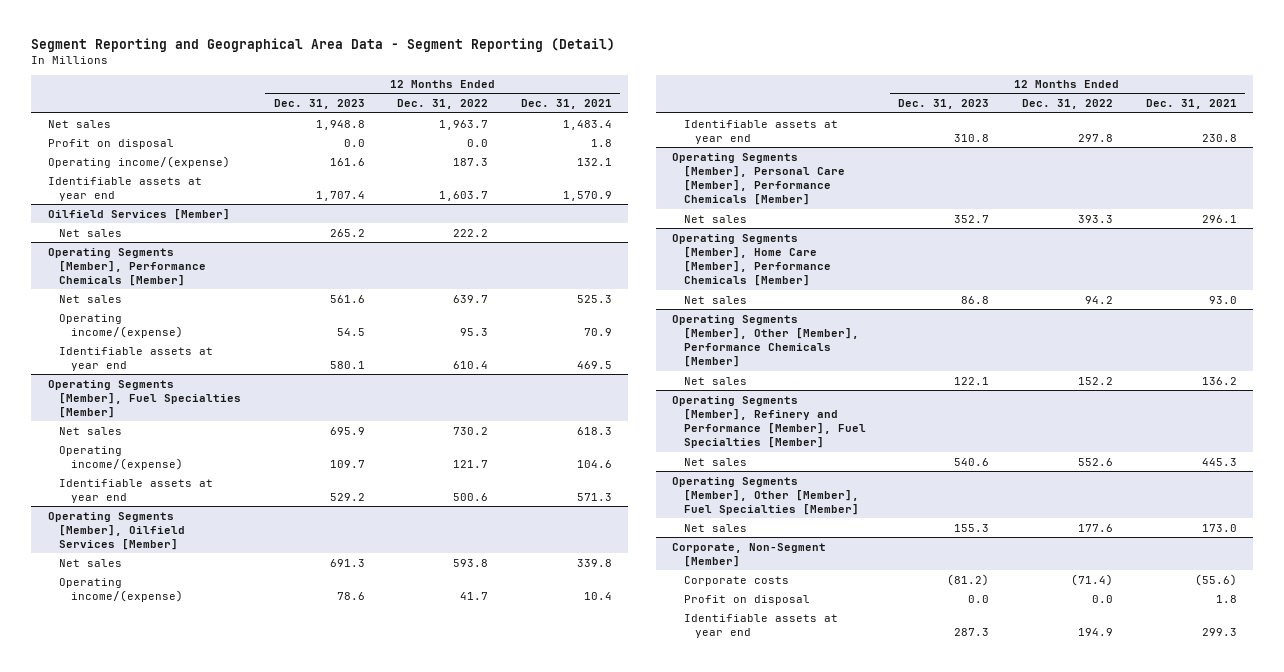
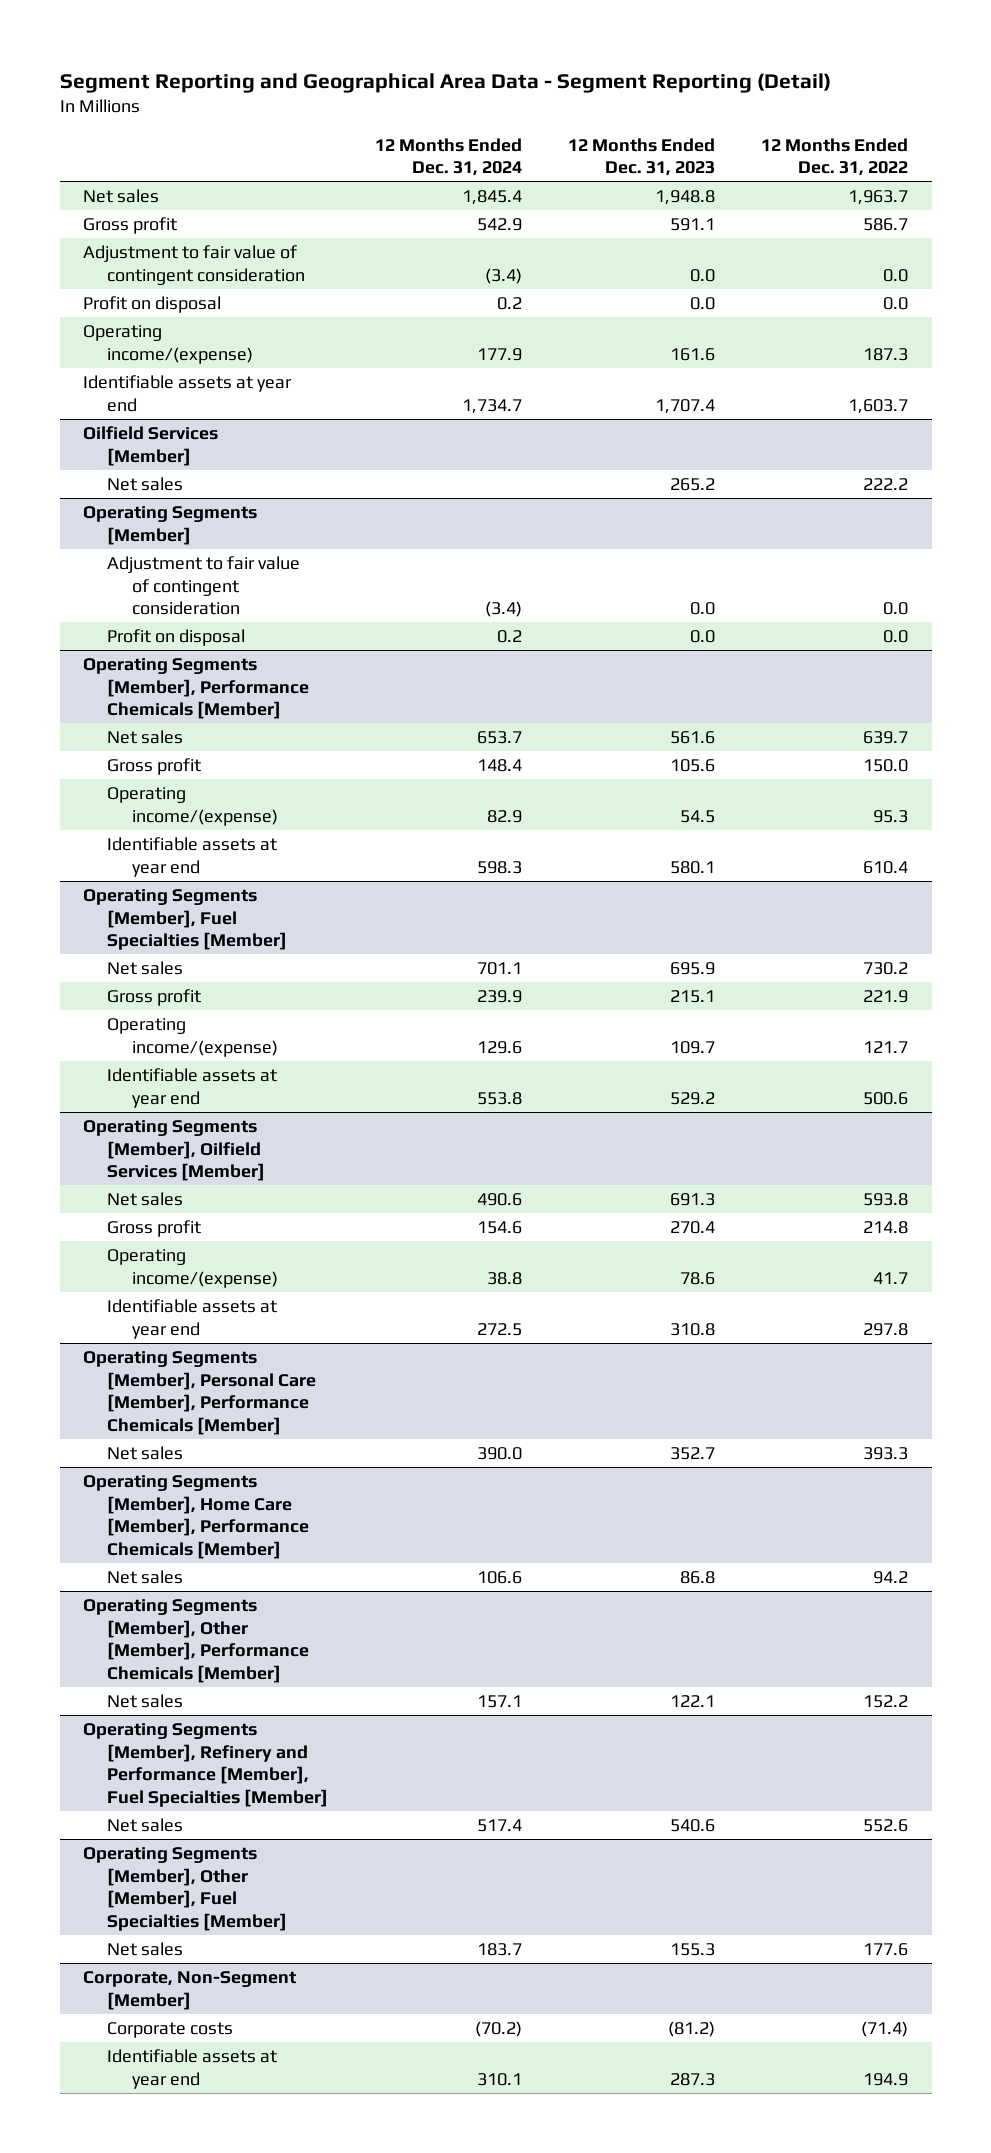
- | 12 Months Ended Dec. 31, 2023 | 12 Months Ended Dec. 31, 2022 | 12 Months Ended Dec. 31, 2021
+ | 12 Months Ended Dec. 31, 2024 | 12 Months Ended Dec. 31, 2023 | 12 Months Ended Dec. 31, 2022
+ Gross profit | 542.9 | 591.1 | 586.7
+ Adjustment to fair value of contingent consideration | (3.4) | 0.0 | 0.0
+ Operating Segments [Member]
+ Adjustment to fair value of contingent consideration | (3.4) | 0.0 | 0.0
+ Profit on disposal | 0.2 | 0.0 | 0.0
@ Operating Segments [Member], Performance Chemicals [Member]
+ Gross profit | 148.4 | 105.6 | 150.0
@ Operating Segments [Member], Fuel Specialties [Member]
+ Gross profit | 239.9 | 215.1 | 221.9
@ Operating Segments [Member], Oilfield Services [Member]
+ Gross profit | 154.6 | 270.4 | 214.8
@ Corporate, Non-Segment [Member]
- Profit on disposal | 0.0 | 0.0 | 1.8

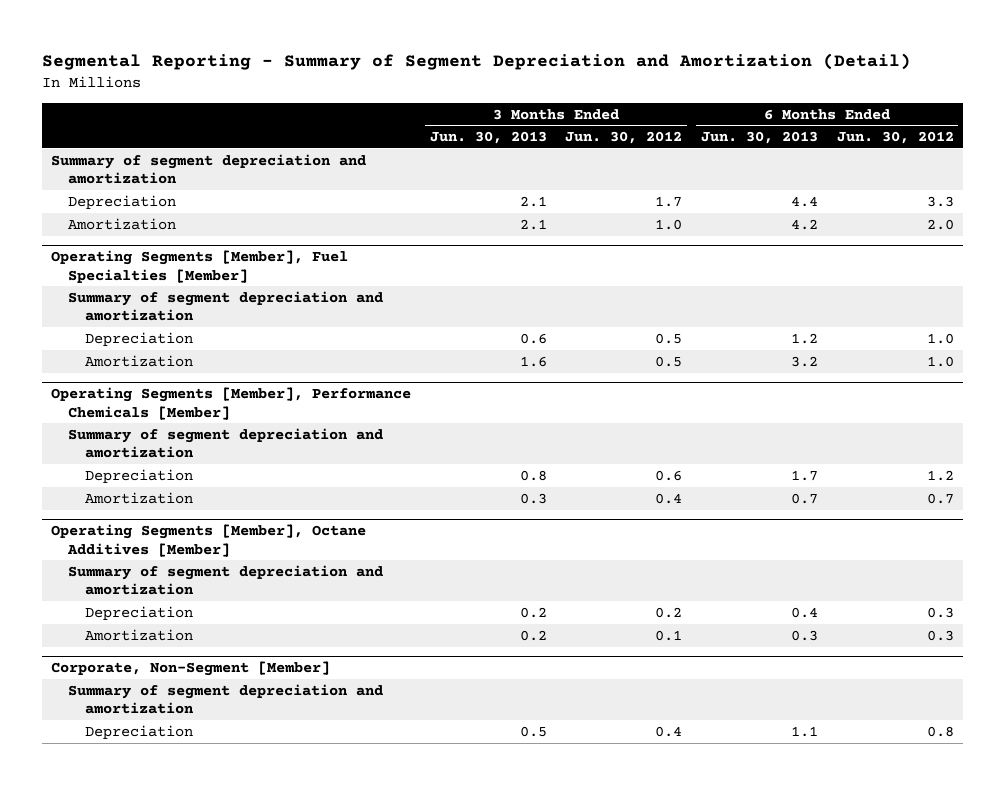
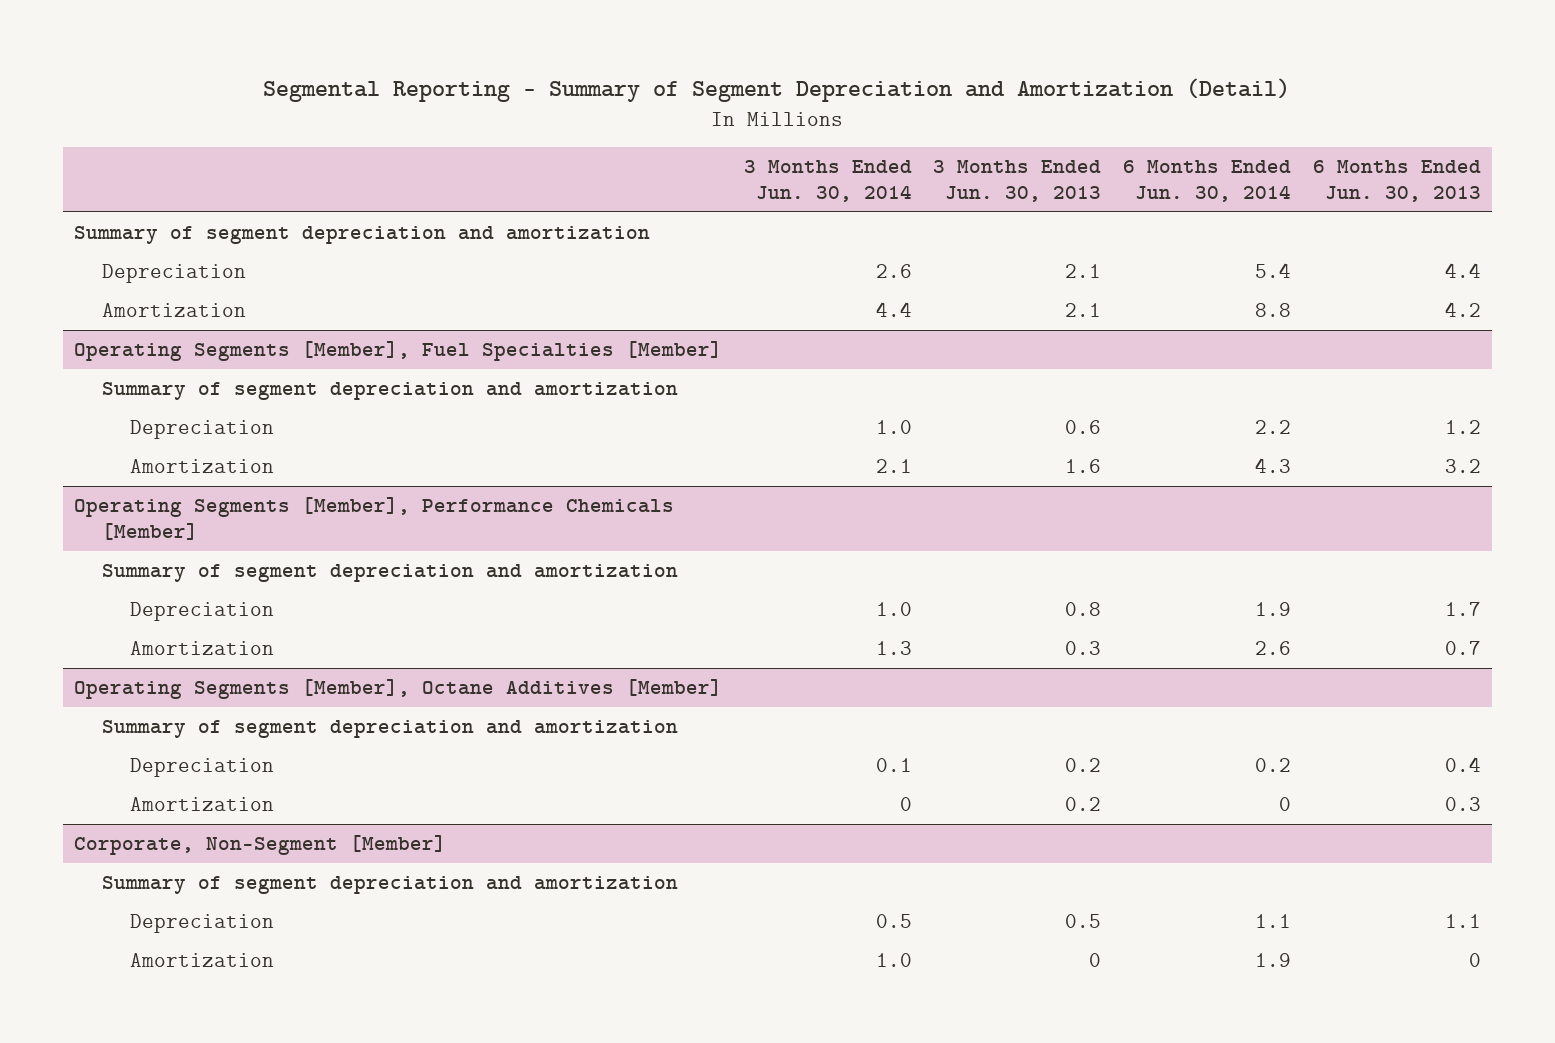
- | 3 Months Ended Jun. 30, 2013 | 3 Months Ended Jun. 30, 2012 | 6 Months Ended Jun. 30, 2013 | 6 Months Ended Jun. 30, 2012
+ | 3 Months Ended Jun. 30, 2014 | 3 Months Ended Jun. 30, 2013 | 6 Months Ended Jun. 30, 2014 | 6 Months Ended Jun. 30, 2013
@ Corporate, Non-Segment [Member]
+ Amortization | 1.0 | 0 | 1.9 | 0

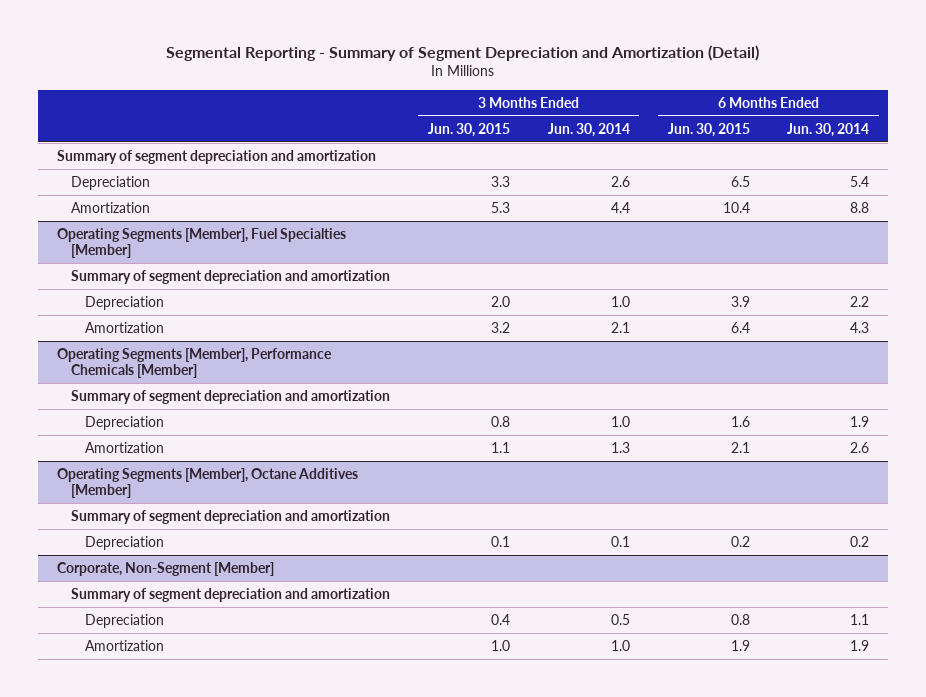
- | 3 Months Ended Jun. 30, 2014 | 3 Months Ended Jun. 30, 2013 | 6 Months Ended Jun. 30, 2014 | 6 Months Ended Jun. 30, 2013
+ | 3 Months Ended Jun. 30, 2015 | 3 Months Ended Jun. 30, 2014 | 6 Months Ended Jun. 30, 2015 | 6 Months Ended Jun. 30, 2014
@ Operating Segments [Member], Octane Additives [Member]
- Amortization | 0 | 0.2 | 0 | 0.3

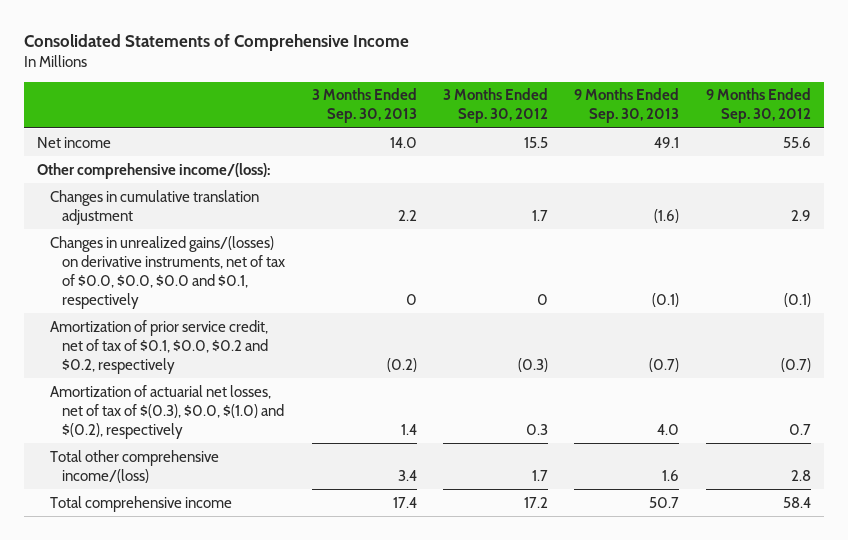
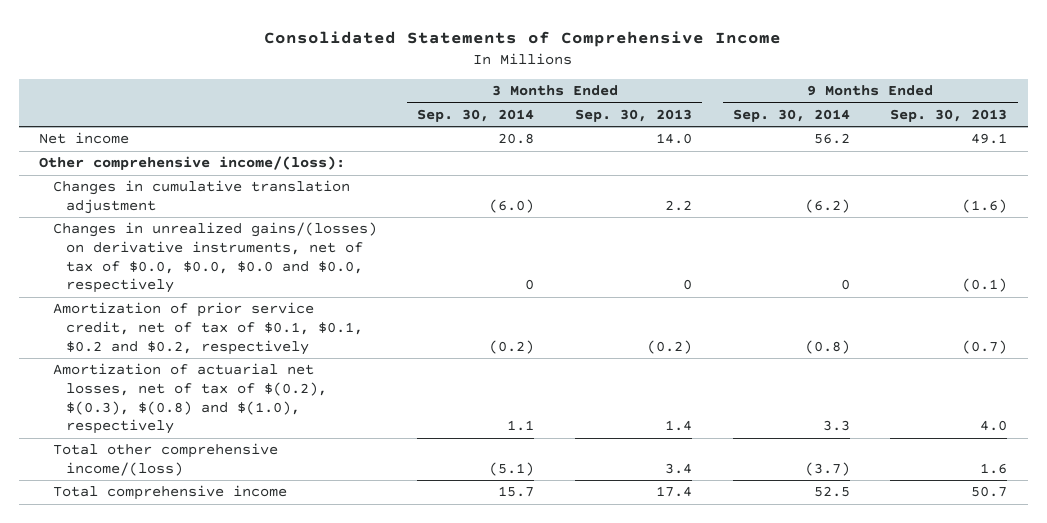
- | 3 Months Ended Sep. 30, 2013 | 3 Months Ended Sep. 30, 2012 | 9 Months Ended Sep. 30, 2013 | 9 Months Ended Sep. 30, 2012
+ | 3 Months Ended Sep. 30, 2014 | 3 Months Ended Sep. 30, 2013 | 9 Months Ended Sep. 30, 2014 | 9 Months Ended Sep. 30, 2013
- Changes in unrealized gains/(losses) on derivative instruments, net of tax of $0.0, $0.0, $0.0 and $0.1, respectively | 0 | 0 | (0.1) | (0.1)
- Amortization of prior service credit, net of tax of $0.1, $0.0, $0.2 and $0.2, respectively | (0.2) | (0.3) | (0.7) | (0.7)
- Amortization of actuarial net losses, net of tax of $(0.3), $0.0, $(1.0) and $(0.2), respectively | 1.4 | 0.3 | 4.0 | 0.7
+ Changes in unrealized gains/(losses) on derivative instruments, net of tax of $0.0, $0.0, $0.0 and $0.0, respectively | 0 | 0 | 0 | (0.1)
+ Amortization of prior service credit, net of tax of $0.1, $0.1, $0.2 and $0.2, respectively | (0.2) | (0.2) | (0.8) | (0.7)
+ Amortization of actuarial net losses, net of tax of $(0.2), $(0.3), $(0.8) and $(1.0), respectively | 1.1 | 1.4 | 3.3 | 4.0

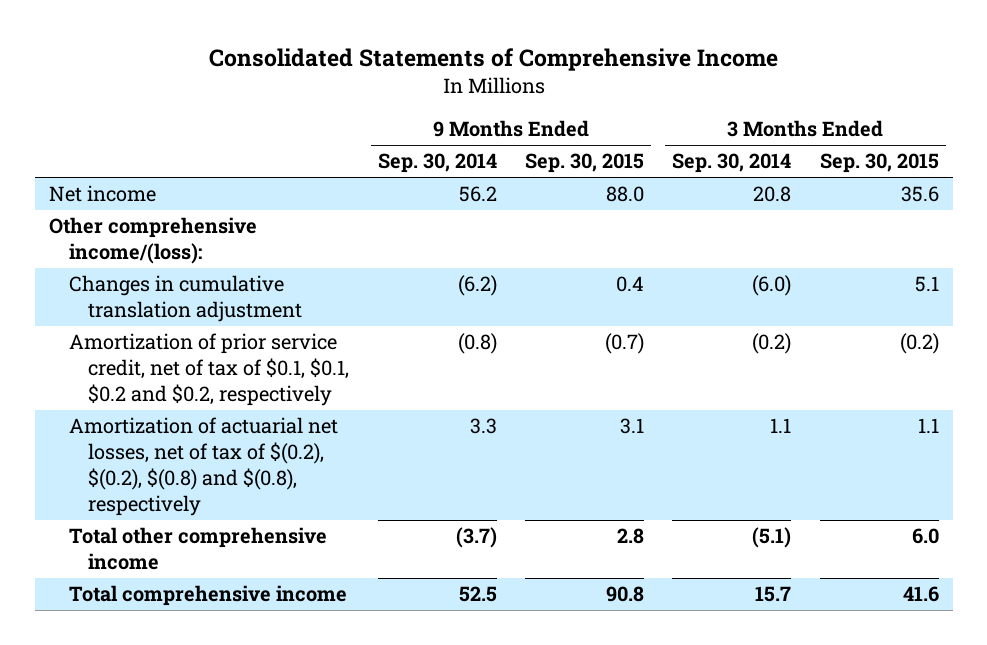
- | 3 Months Ended Sep. 30, 2014 | 3 Months Ended Sep. 30, 2013 | 9 Months Ended Sep. 30, 2014 | 9 Months Ended Sep. 30, 2013
+ | 9 Months Ended Sep. 30, 2014 | 9 Months Ended Sep. 30, 2015 | 3 Months Ended Sep. 30, 2014 | 3 Months Ended Sep. 30, 2015
- Changes in unrealized gains/(losses) on derivative instruments, net of tax of $0.0, $0.0, $0.0 and $0.0, respectively | 0 | 0 | 0 | (0.1)
- Amortization of actuarial net losses, net of tax of $(0.2), $(0.3), $(0.8) and $(1.0), respectively | 1.1 | 1.4 | 3.3 | 4.0
- Total other comprehensive income/(loss) | (5.1) | 3.4 | (3.7) | 1.6
+ Amortization of actuarial net losses, net of tax of $(0.2), $(0.2), $(0.8) and $(0.8), respectively | 3.3 | 3.1 | 1.1 | 1.1
+ Total other comprehensive income | (3.7) | 2.8 | (5.1) | 6.0

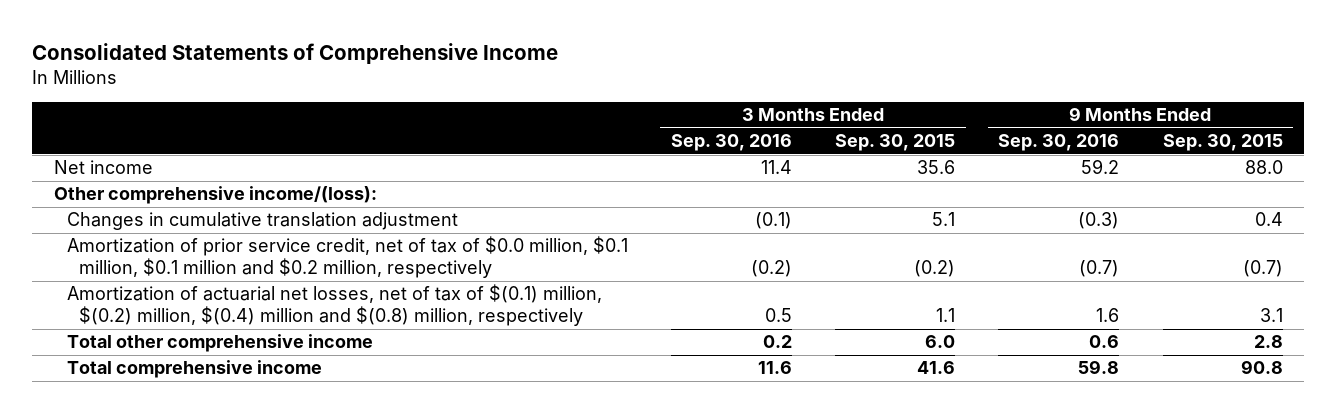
- | 9 Months Ended Sep. 30, 2014 | 9 Months Ended Sep. 30, 2015 | 3 Months Ended Sep. 30, 2014 | 3 Months Ended Sep. 30, 2015
+ | 3 Months Ended Sep. 30, 2016 | 3 Months Ended Sep. 30, 2015 | 9 Months Ended Sep. 30, 2016 | 9 Months Ended Sep. 30, 2015
- Amortization of prior service credit, net of tax of $0.1, $0.1, $0.2 and $0.2, respectively | (0.8) | (0.7) | (0.2) | (0.2)
- Amortization of actuarial net losses, net of tax of $(0.2), $(0.2), $(0.8) and $(0.8), respectively | 3.3 | 3.1 | 1.1 | 1.1
+ Amortization of prior service credit, net of tax of $0.0 million, $0.1 million, $0.1 million and $0.2 million, respectively | (0.2) | (0.2) | (0.7) | (0.7)
+ Amortization of actuarial net losses, net of tax of $(0.1) million, $(0.2) million, $(0.4) million and $(0.8) million, respectively | 0.5 | 1.1 | 1.6 | 3.1

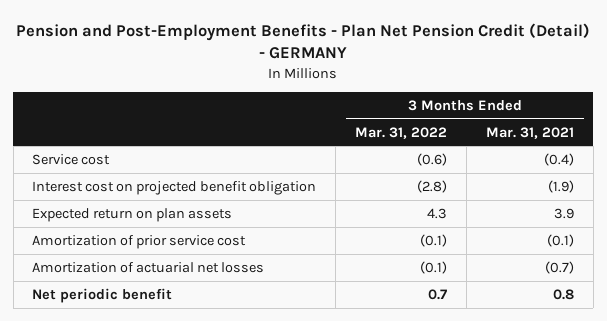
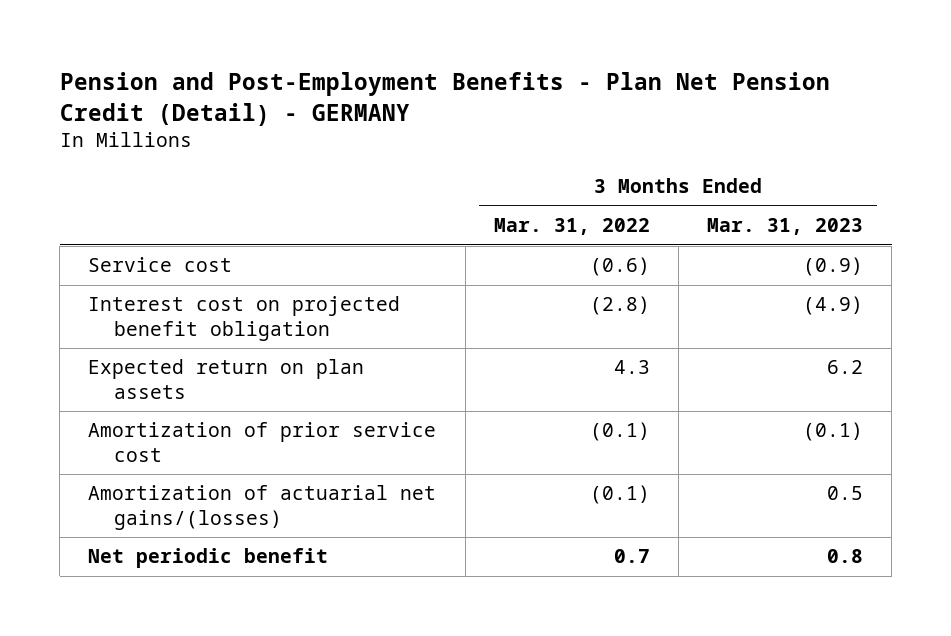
- | 3 Months Ended Mar. 31, 2022 | 3 Months Ended Mar. 31, 2021
+ | 3 Months Ended Mar. 31, 2022 | 3 Months Ended Mar. 31, 2023
- Amortization of actuarial net losses | (0.1) | (0.7)
+ Amortization of actuarial net gains/(losses) | (0.1) | 0.5

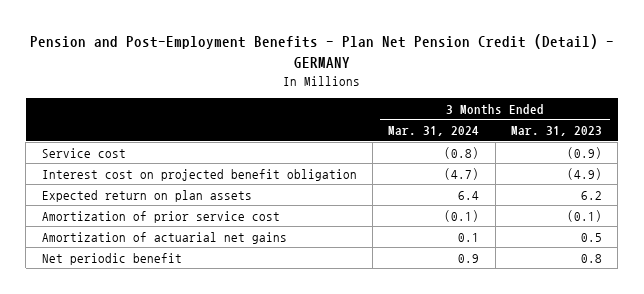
- | 3 Months Ended Mar. 31, 2022 | 3 Months Ended Mar. 31, 2023
+ | 3 Months Ended Mar. 31, 2024 | 3 Months Ended Mar. 31, 2023
- Amortization of actuarial net gains/(losses) | (0.1) | 0.5
+ Amortization of actuarial net gains | 0.1 | 0.5

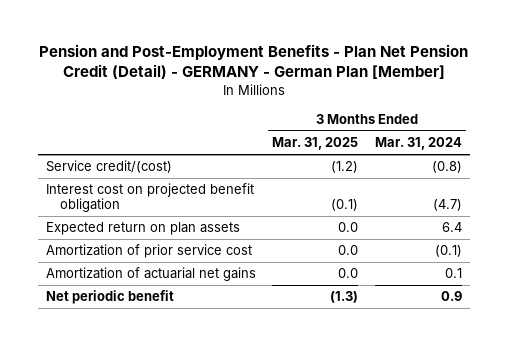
- Pension and Post-Employment Benefits - Plan Net Pension Credit (Detail) - GERMANY
+ Pension and Post-Employment Benefits - Plan Net Pension Credit (Detail) - GERMANY - German Plan [Member]
- | 3 Months Ended Mar. 31, 2024 | 3 Months Ended Mar. 31, 2023
+ | 3 Months Ended Mar. 31, 2025 | 3 Months Ended Mar. 31, 2024
- Service cost | (0.8) | (0.9)
+ Service credit/(cost) | (1.2) | (0.8)

